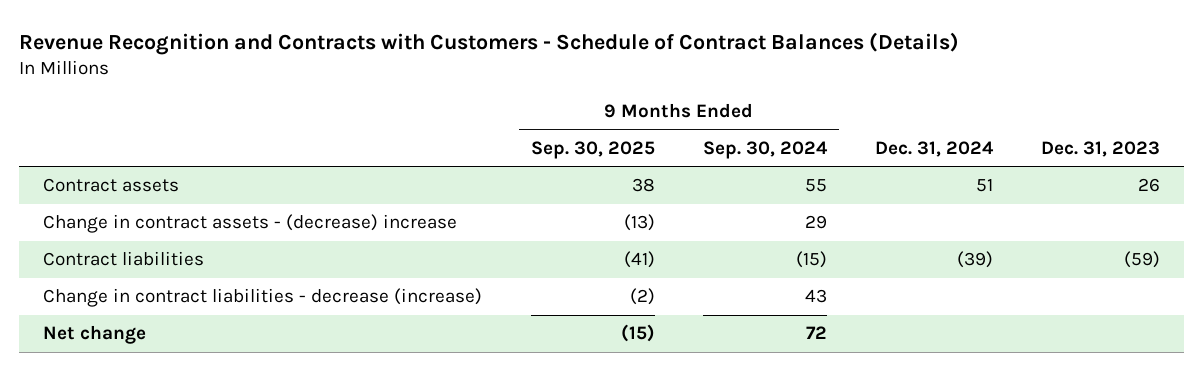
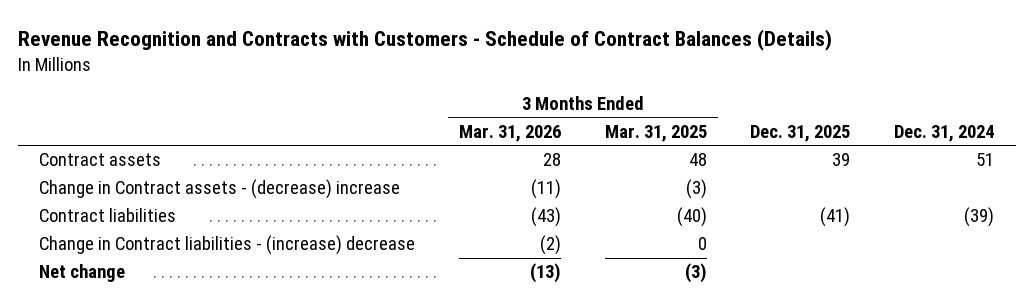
- | 9 Months Ended Sep. 30, 2025 | 9 Months Ended Sep. 30, 2024 | Dec. 31, 2024 | Dec. 31, 2023
+ | 3 Months Ended Mar. 31, 2026 | 3 Months Ended Mar. 31, 2025 | Dec. 31, 2025 | Dec. 31, 2024
- Change in contract assets - (decrease) increase | (13) | 29 | |
+ Change in Contract assets - (decrease) increase | (11) | (3) | |
- Change in contract liabilities - decrease (increase) | (2) | 43 | |
+ Change in Contract liabilities - (increase) decrease | (2) | 0 | |

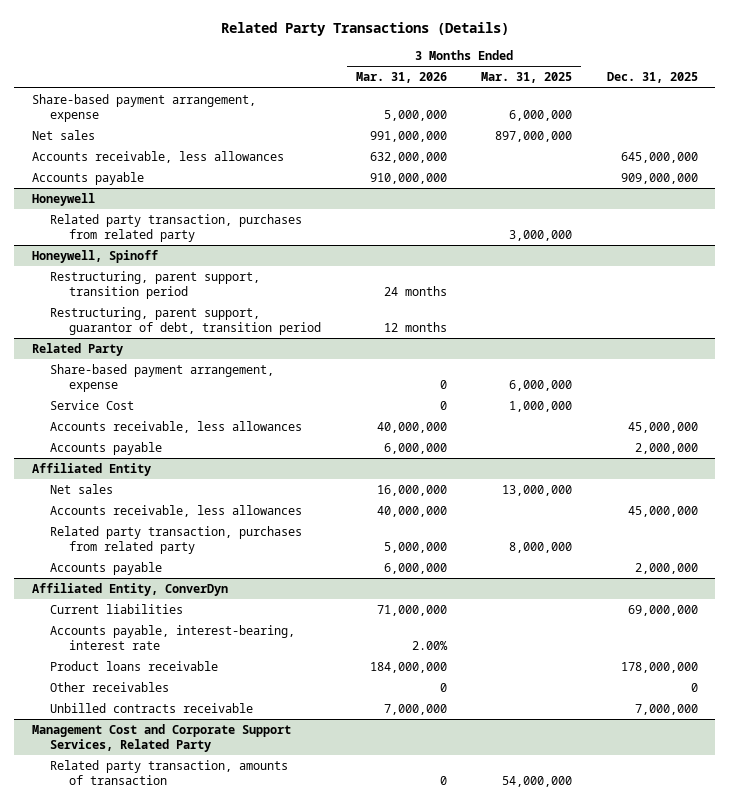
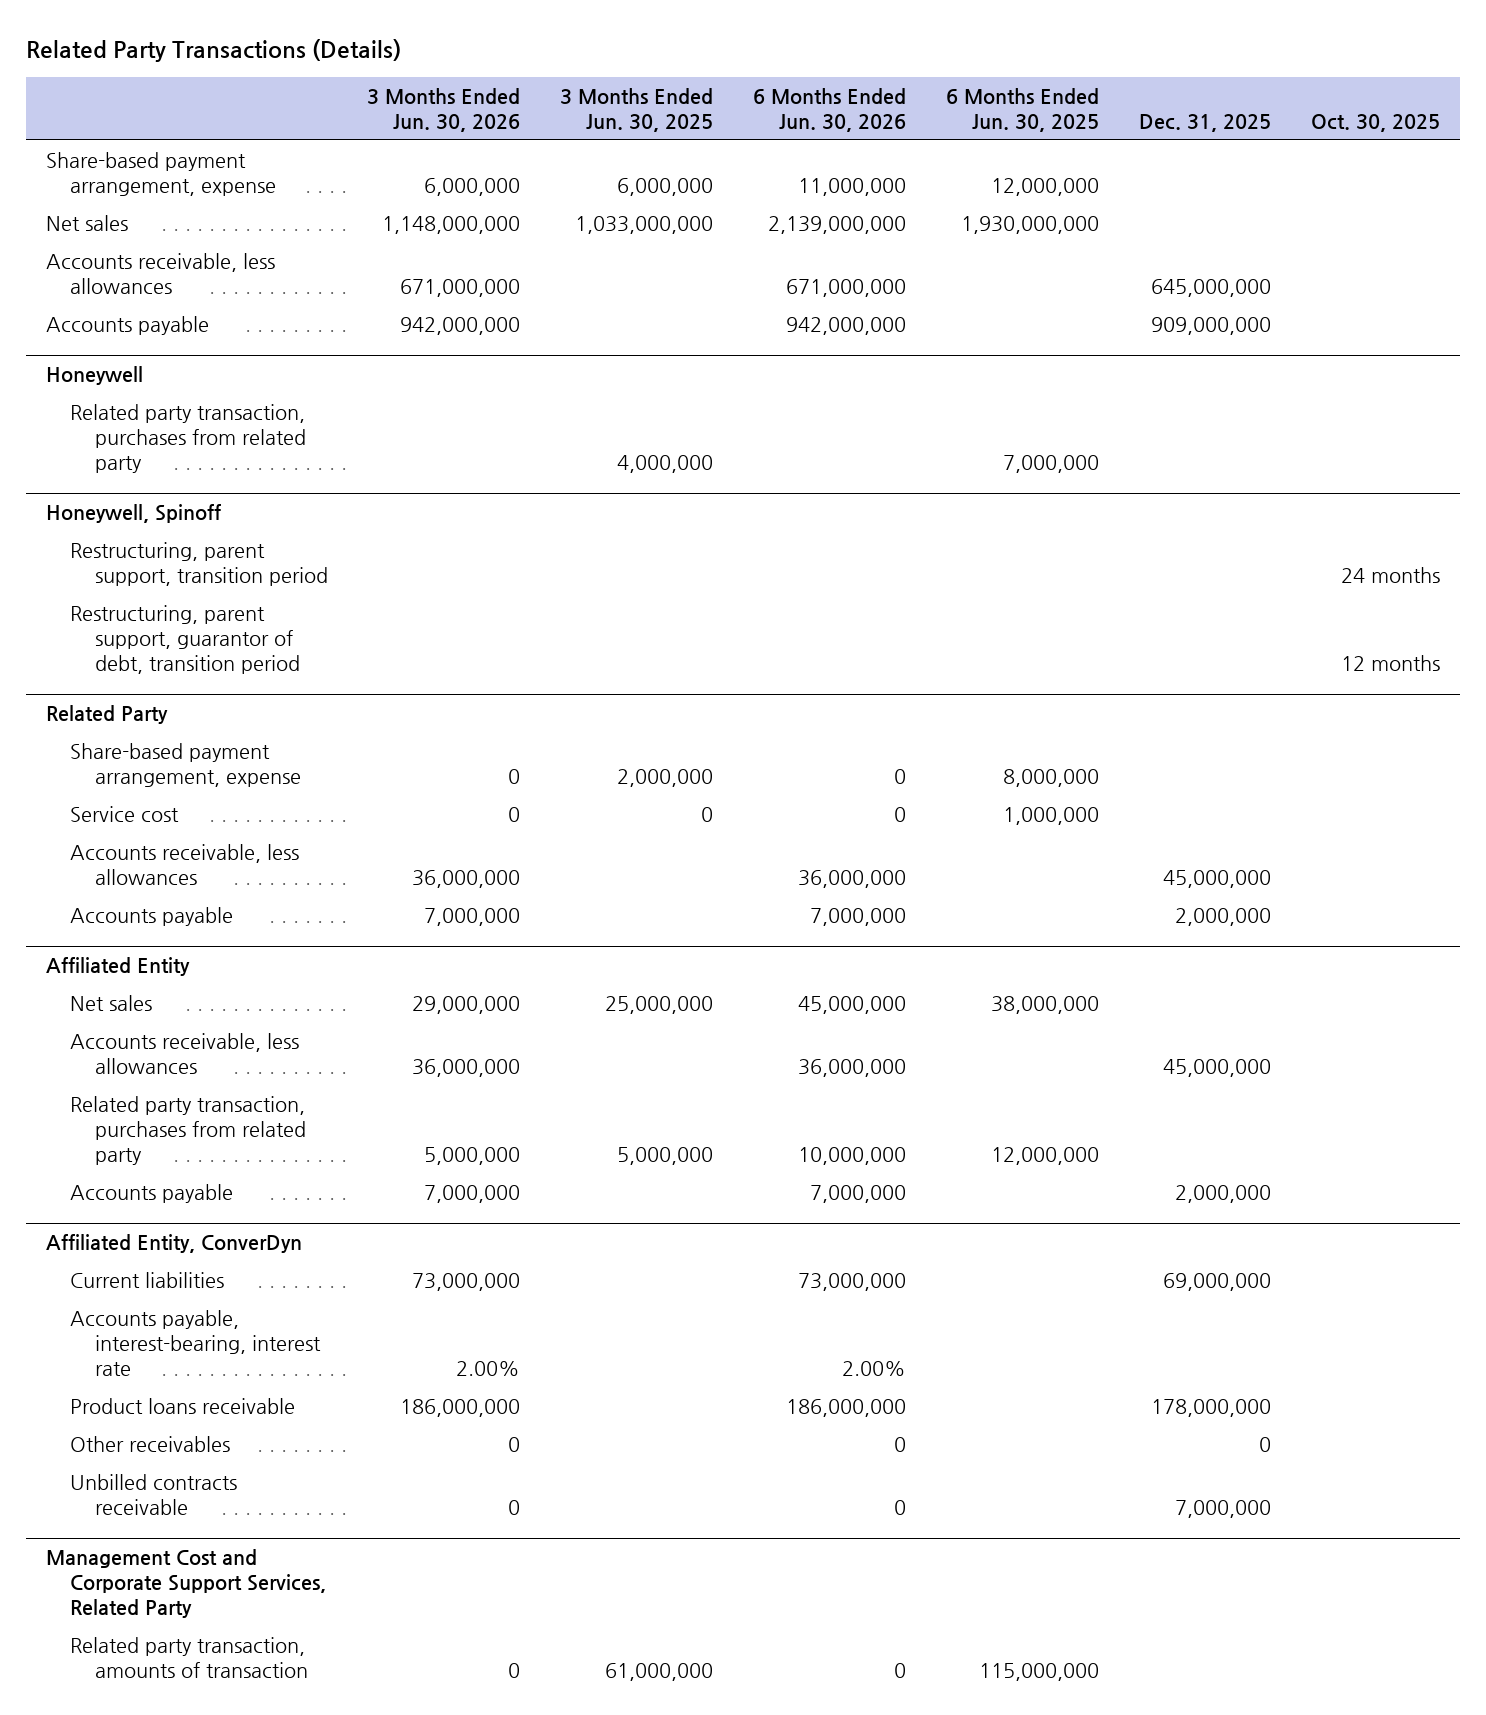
- | 3 Months Ended Mar. 31, 2026 | 3 Months Ended Mar. 31, 2025 | Dec. 31, 2025
+ | 3 Months Ended Jun. 30, 2026 | 3 Months Ended Jun. 30, 2025 | 6 Months Ended Jun. 30, 2026 | 6 Months Ended Jun. 30, 2025 | Dec. 31, 2025 | Oct. 30, 2025
@ Related Party
- Service Cost | 0 | 1,000,000 |
+ Service cost | 0 | 0 | 0 | 1,000,000 | |

